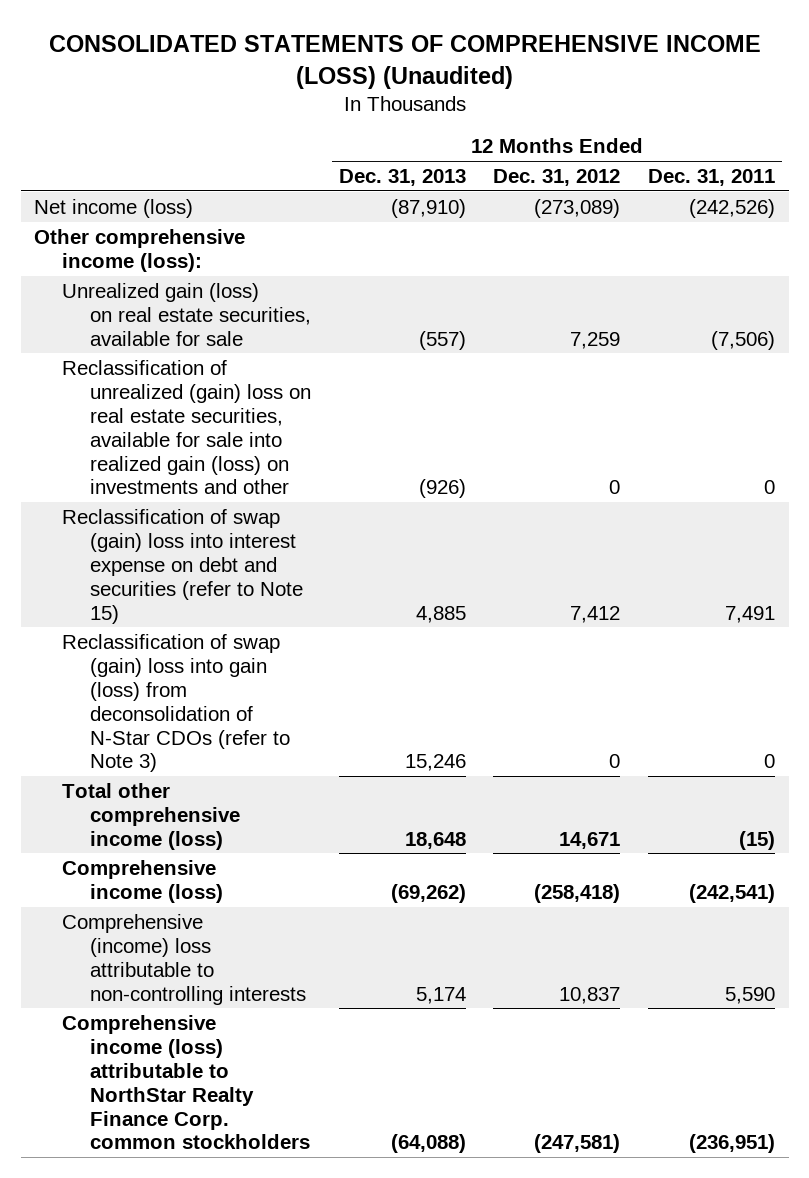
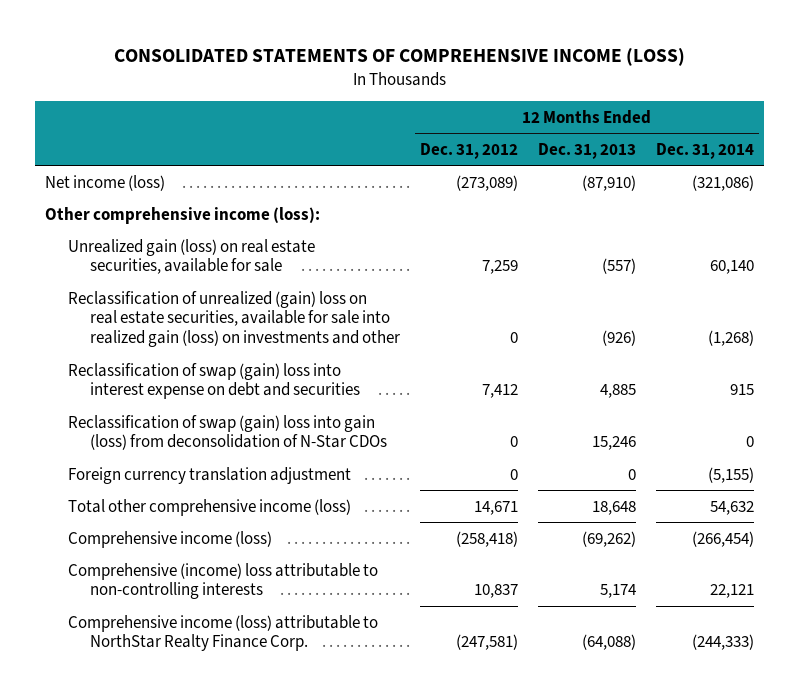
- CONSOLIDATED STATEMENTS OF COMPREHENSIVE INCOME (LOSS) (Unaudited)
+ CONSOLIDATED STATEMENTS OF COMPREHENSIVE INCOME (LOSS)
- | 12 Months Ended Dec. 31, 2013 | 12 Months Ended Dec. 31, 2012 | 12 Months Ended Dec. 31, 2011
+ | 12 Months Ended Dec. 31, 2012 | 12 Months Ended Dec. 31, 2013 | 12 Months Ended Dec. 31, 2014
- Reclassification of swap (gain) loss into interest expense on debt and securities (refer to Note 15) | 4,885 | 7,412 | 7,491
- Reclassification of swap (gain) loss into gain (loss) from deconsolidation of N-Star CDOs (refer to Note 3) | 15,246 | 0 | 0
+ Reclassification of swap (gain) loss into interest expense on debt and securities | 7,412 | 4,885 | 915
+ Reclassification of swap (gain) loss into gain (loss) from deconsolidation of N-Star CDOs | 0 | 15,246 | 0
+ Foreign currency translation adjustment | 0 | 0 | (5,155)
- Comprehensive income (loss) attributable to NorthStar Realty Finance Corp. common stockholders | (64,088) | (247,581) | (236,951)
+ Comprehensive income (loss) attributable to NorthStar Realty Finance Corp. | (247,581) | (64,088) | (244,333)

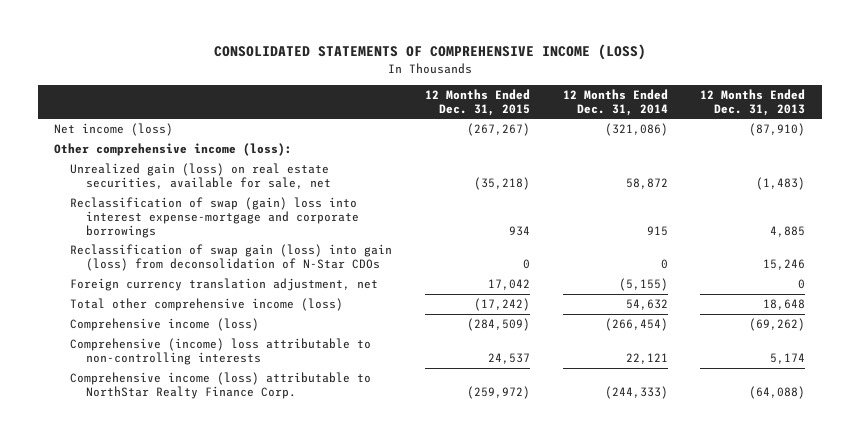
- | 12 Months Ended Dec. 31, 2012 | 12 Months Ended Dec. 31, 2013 | 12 Months Ended Dec. 31, 2014
+ | 12 Months Ended Dec. 31, 2015 | 12 Months Ended Dec. 31, 2014 | 12 Months Ended Dec. 31, 2013
- Unrealized gain (loss) on real estate securities, available for sale | 7,259 | (557) | 60,140
- Reclassification of unrealized (gain) loss on real estate securities, available for sale into realized gain (loss) on investments and other | 0 | (926) | (1,268)
- Reclassification of swap (gain) loss into interest expense on debt and securities | 7,412 | 4,885 | 915
- Reclassification of swap (gain) loss into gain (loss) from deconsolidation of N-Star CDOs | 0 | 15,246 | 0
- Foreign currency translation adjustment | 0 | 0 | (5,155)
+ Unrealized gain (loss) on real estate securities, available for sale, net | (35,218) | 58,872 | (1,483)
+ Reclassification of swap (gain) loss into interest expense-mortgage and corporate borrowings | 934 | 915 | 4,885
+ Reclassification of swap gain (loss) into gain (loss) from deconsolidation of N-Star CDOs | 0 | 0 | 15,246
+ Foreign currency translation adjustment, net | 17,042 | (5,155) | 0

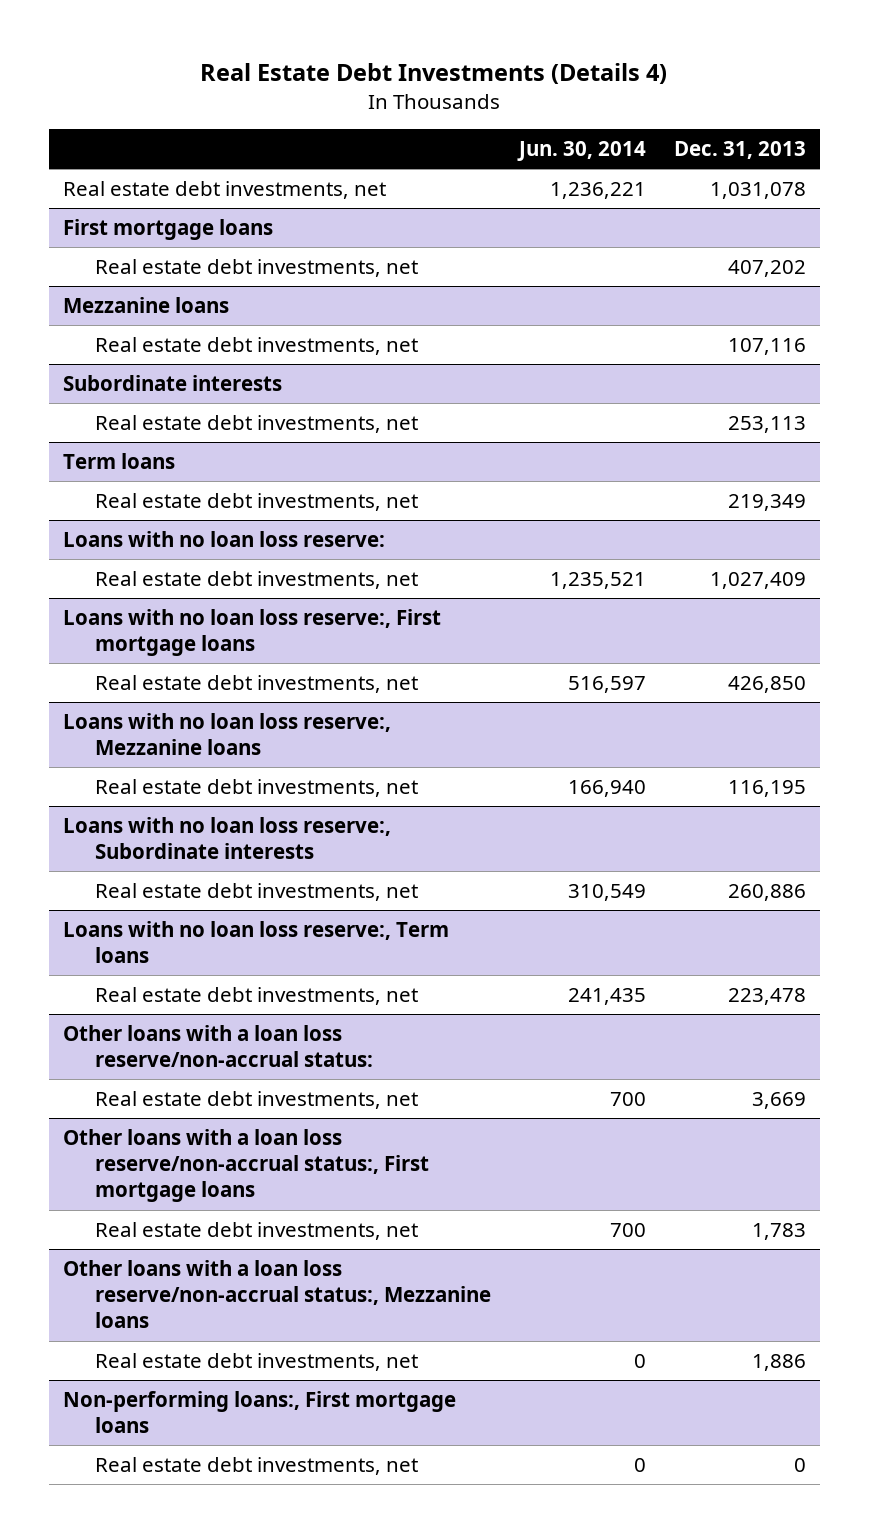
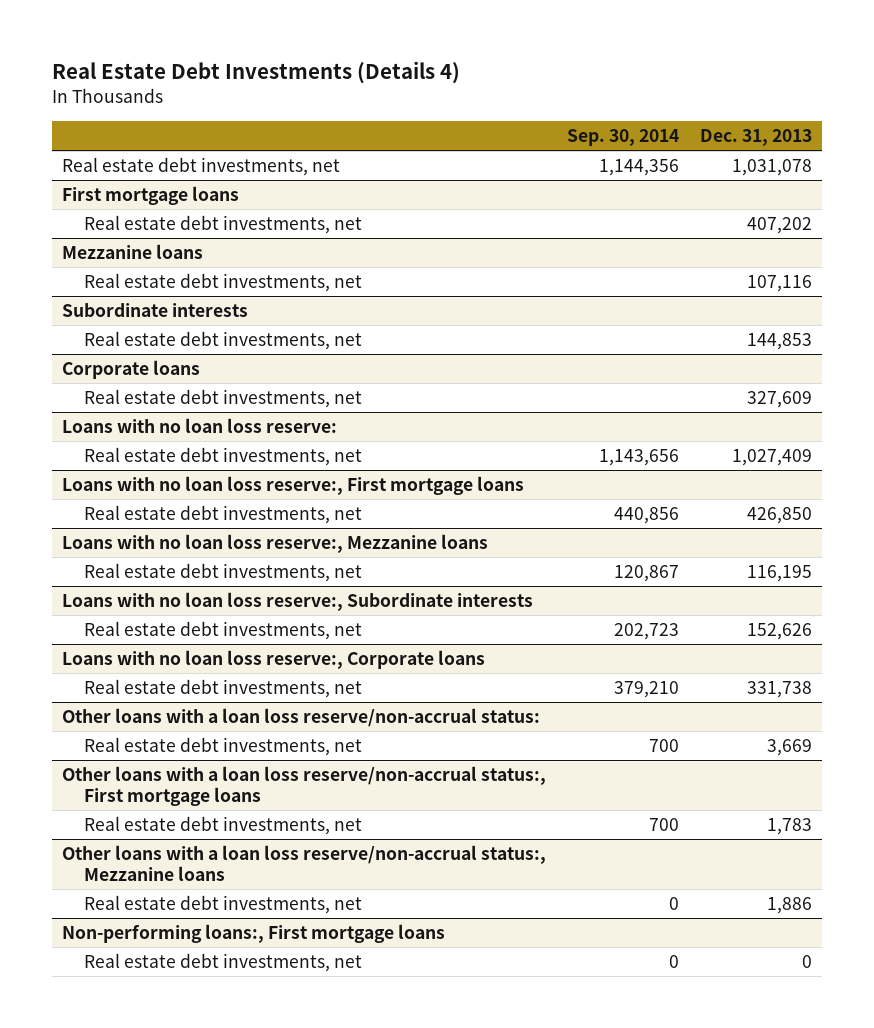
- | Jun. 30, 2014 | Dec. 31, 2013
+ | Sep. 30, 2014 | Dec. 31, 2013
@ Subordinate interests
- Real estate debt investments, net | | 253,113
- Term loans
- Real estate debt investments, net | | 219,349
@ Subordinate interests
+ Real estate debt investments, net | | 144,853
+ Corporate loans
+ Real estate debt investments, net | | 327,609
@ Loans with no loan loss reserve:, Subordinate interests
- Real estate debt investments, net | 310,549 | 260,886
- Loans with no loan loss reserve:, Term loans
- Real estate debt investments, net | 241,435 | 223,478
@ Loans with no loan loss reserve:, Subordinate interests
+ Real estate debt investments, net | 202,723 | 152,626
+ Loans with no loan loss reserve:, Corporate loans
+ Real estate debt investments, net | 379,210 | 331,738

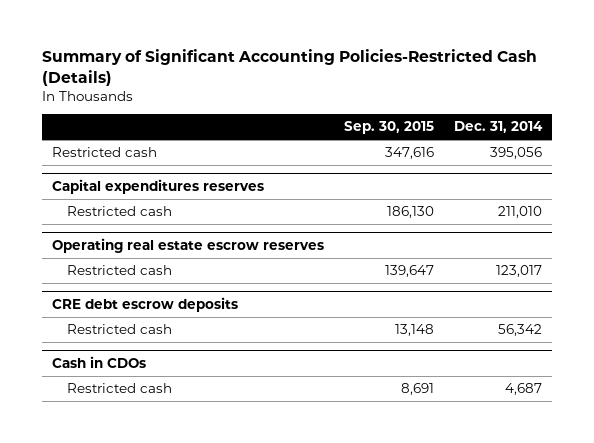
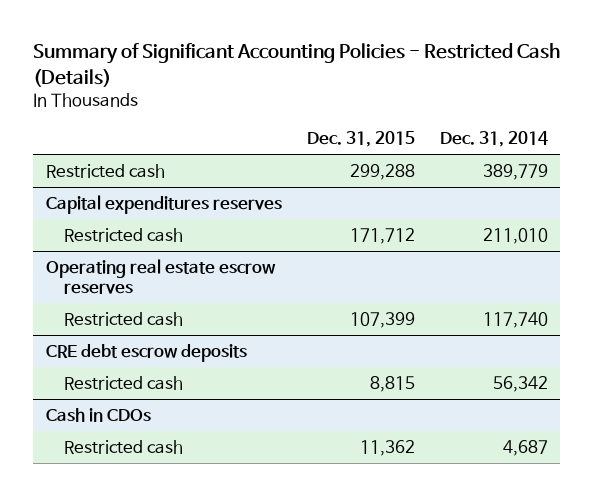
- Summary of Significant Accounting Policies-Restricted Cash (Details)
+ Summary of Significant Accounting Policies - Restricted Cash (Details)
- | Sep. 30, 2015 | Dec. 31, 2014
+ | Dec. 31, 2015 | Dec. 31, 2014
- Restricted cash | 347,616 | 395,056
+ Restricted cash | 299,288 | 389,779
@ Operating real estate escrow reserves
- Restricted cash | 139,647 | 123,017
+ Restricted cash | 107,399 | 117,740

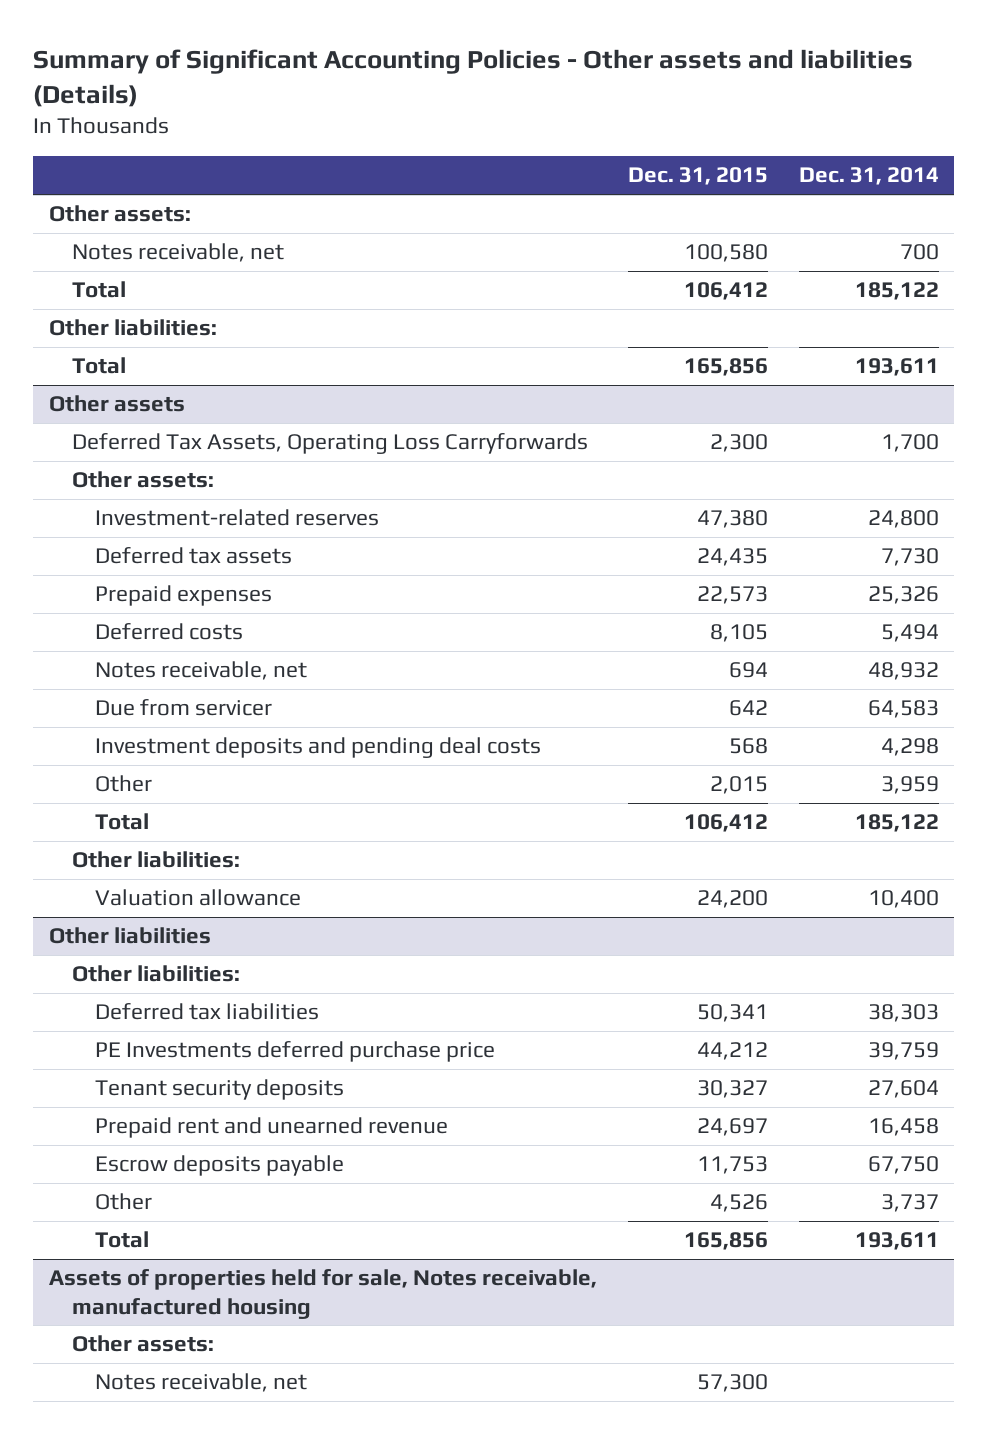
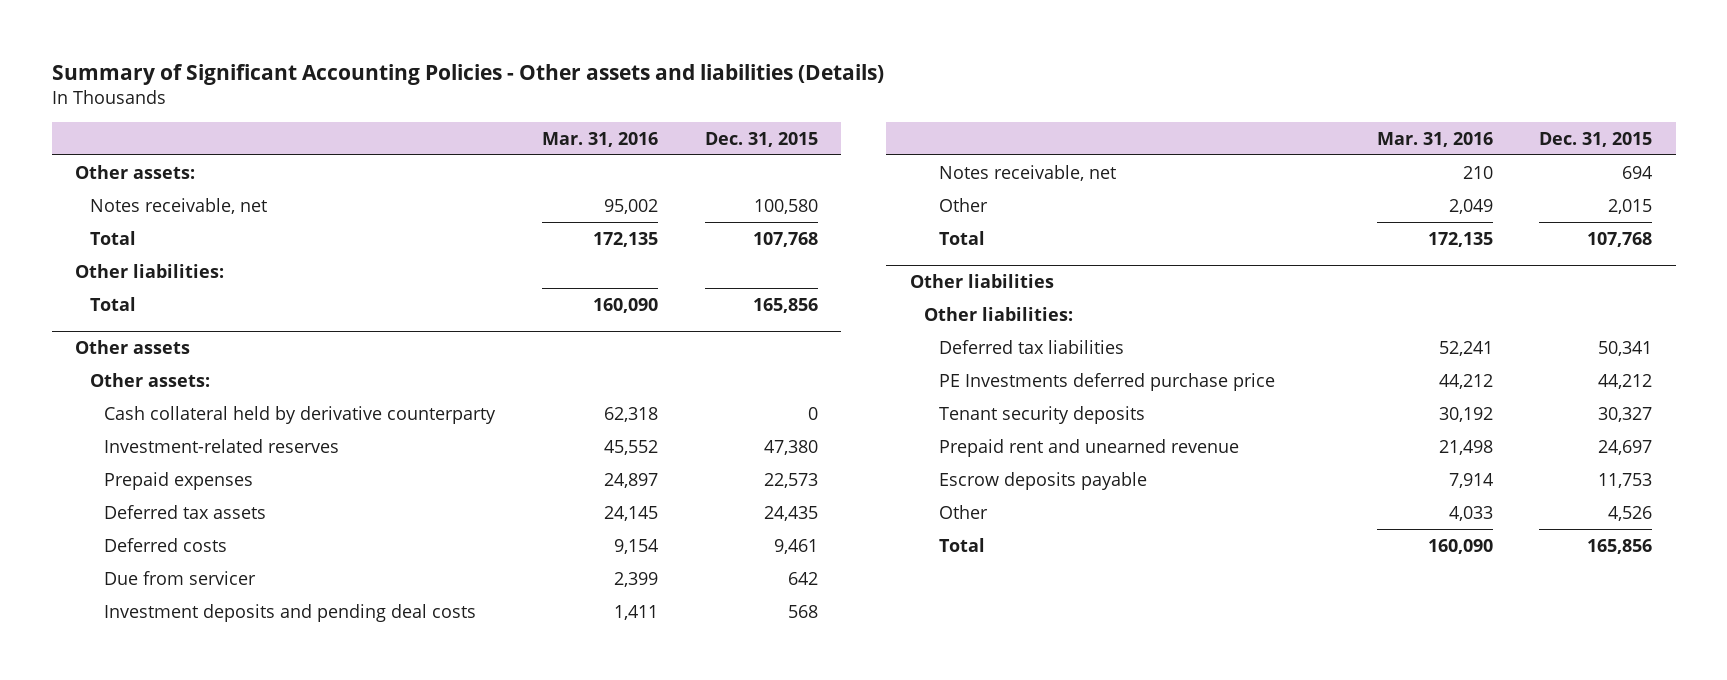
- | Dec. 31, 2015 | Dec. 31, 2014
+ | Mar. 31, 2016 | Dec. 31, 2015
- Total | 106,412 | 185,122
+ Total | 172,135 | 107,768
@ Other assets
- Deferred Tax Assets, Operating Loss Carryforwards | 2,300 | 1,700
+ Cash collateral held by derivative counterparty | 62,318 | 0
- Deferred costs | 8,105 | 5,494
moved down: Deferred tax assets | 24,145 | 24,435
+ Deferred costs | 9,154 | 9,461
moved down: Notes receivable, net | 210 | 694
- Total | 106,412 | 185,122
- Other liabilities:
- Valuation allowance | 24,200 | 10,400
+ Total | 172,135 | 107,768
- Assets of properties held for sale, Notes receivable, manufactured housing
- Other assets:
- Notes receivable, net | 57,300 |

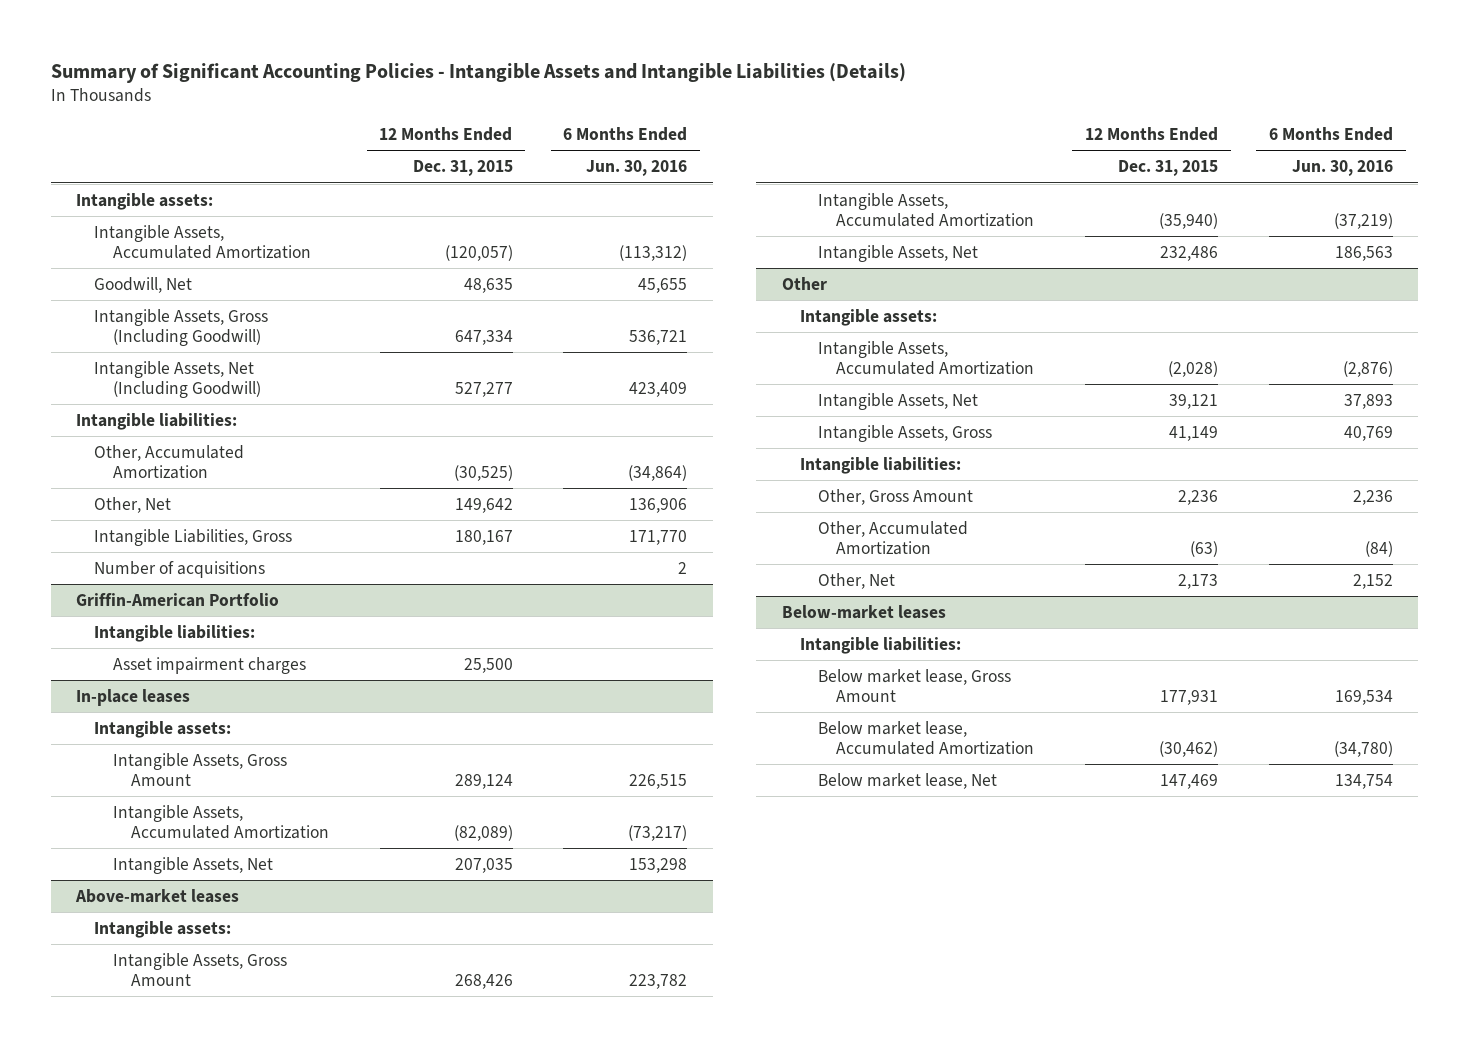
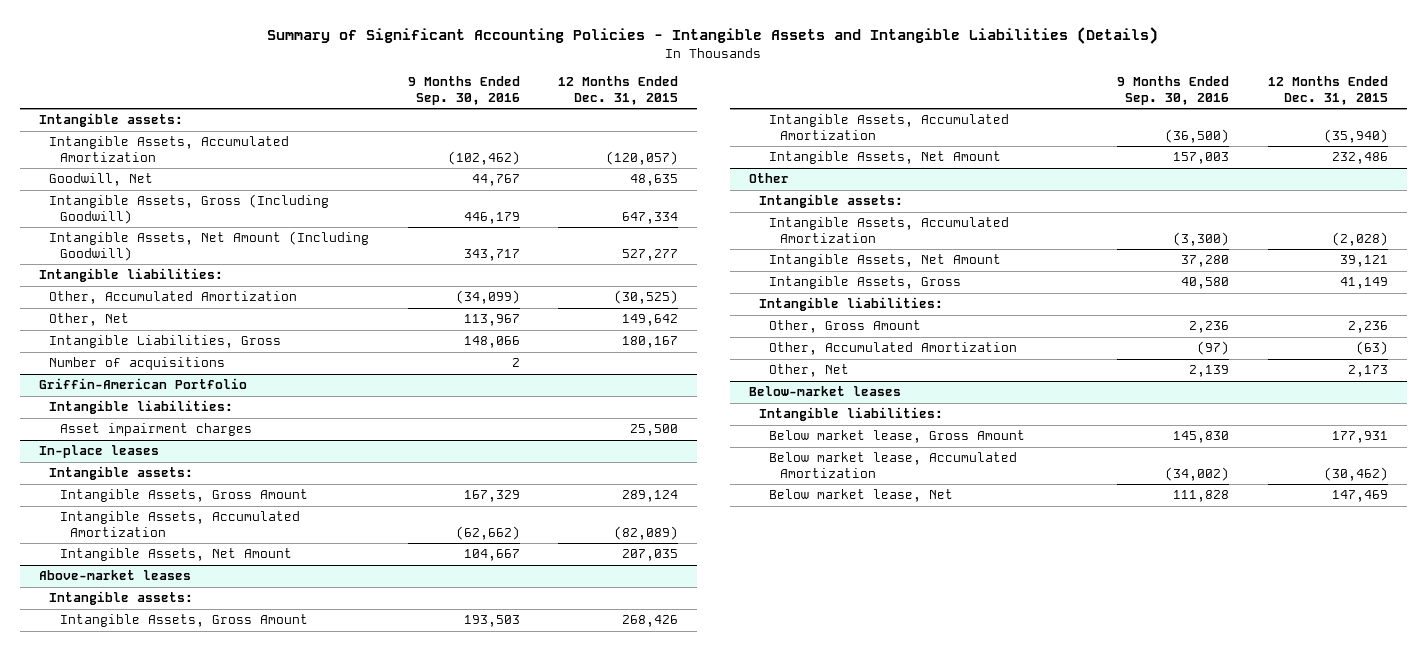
- | 12 Months Ended Dec. 31, 2015 | 6 Months Ended Jun. 30, 2016
+ | 9 Months Ended Sep. 30, 2016 | 12 Months Ended Dec. 31, 2015
- Intangible Assets, Net (Including Goodwill) | 527,277 | 423,409
+ Intangible Assets, Net Amount (Including Goodwill) | 343,717 | 527,277
@ In-place leases
- Intangible Assets, Net | 207,035 | 153,298
+ Intangible Assets, Net Amount | 104,667 | 207,035
@ Above-market leases
- Intangible Assets, Net | 232,486 | 186,563
+ Intangible Assets, Net Amount | 157,003 | 232,486
@ Other
- Intangible Assets, Net | 39,121 | 37,893
+ Intangible Assets, Net Amount | 37,280 | 39,121

